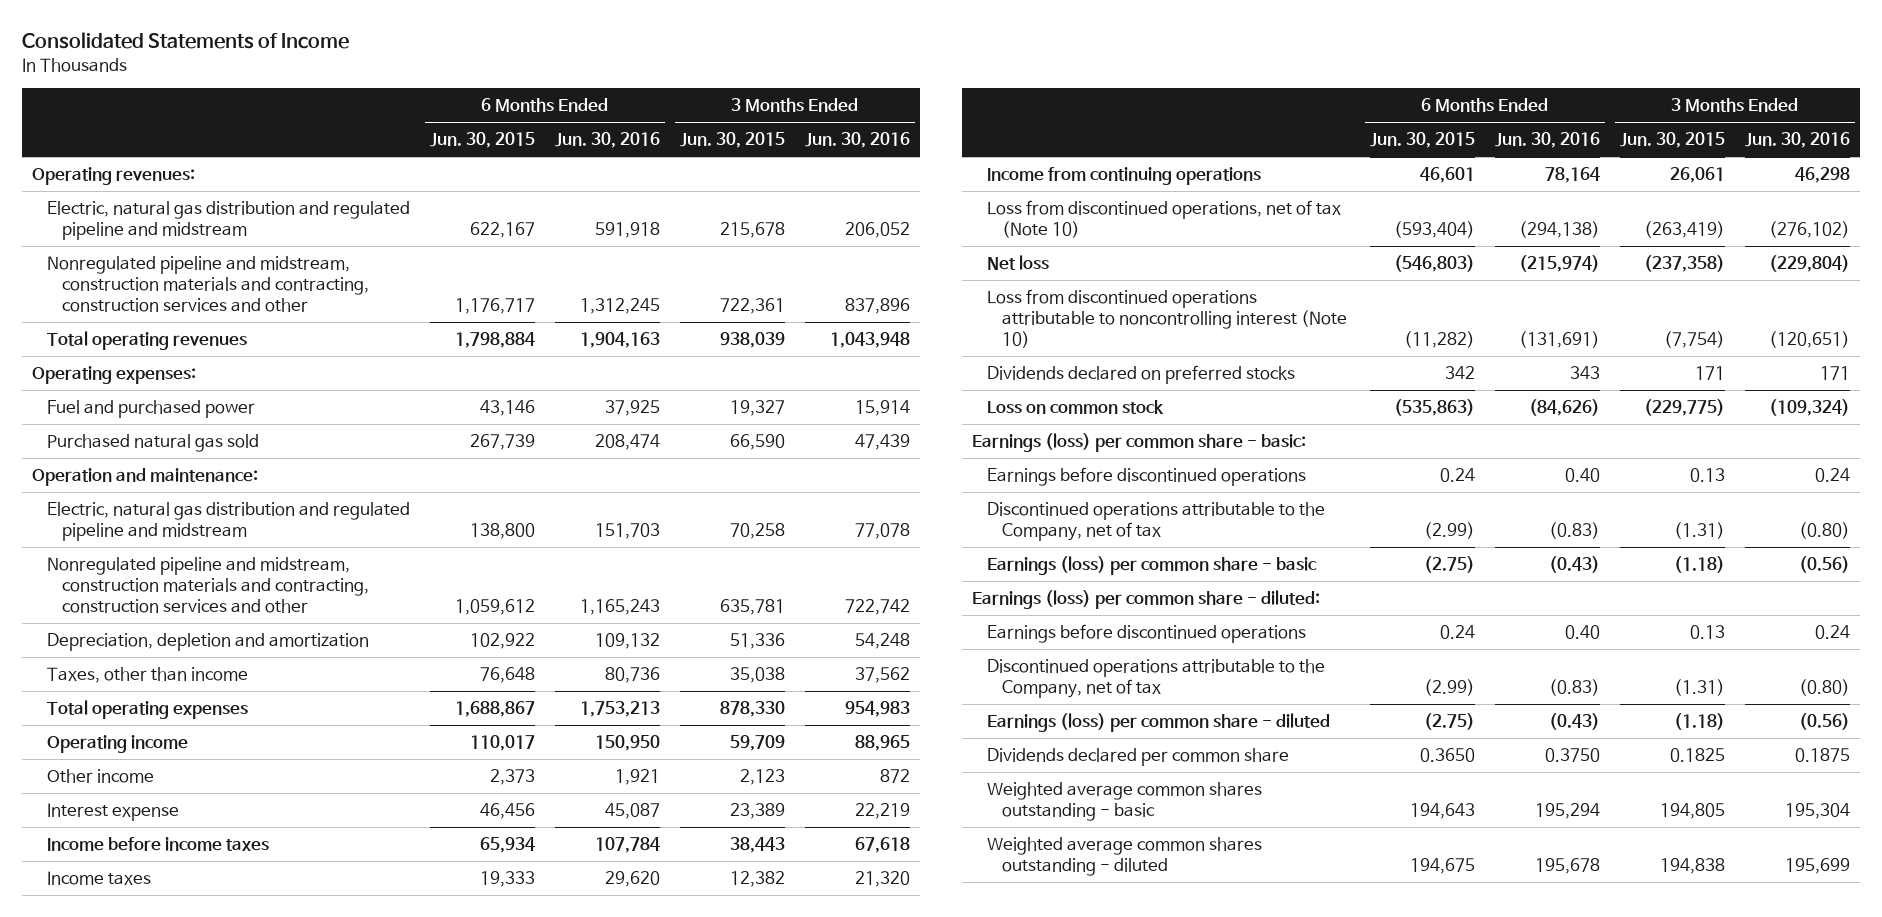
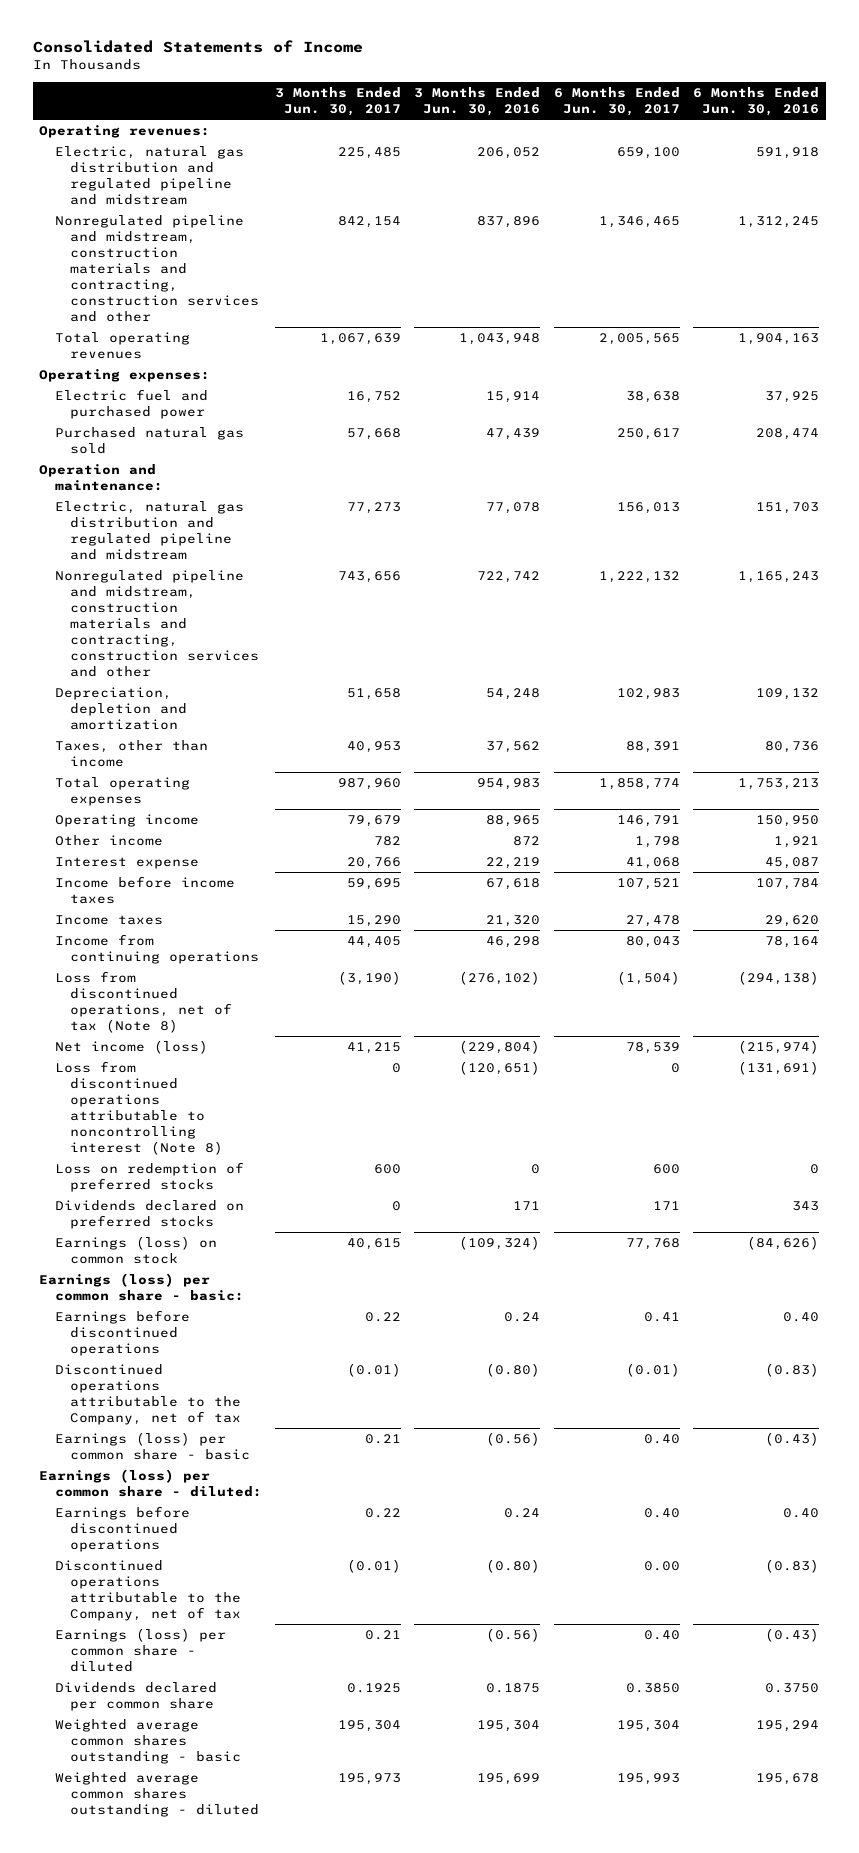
- | 6 Months Ended Jun. 30, 2015 | 6 Months Ended Jun. 30, 2016 | 3 Months Ended Jun. 30, 2015 | 3 Months Ended Jun. 30, 2016
+ | 3 Months Ended Jun. 30, 2017 | 3 Months Ended Jun. 30, 2016 | 6 Months Ended Jun. 30, 2017 | 6 Months Ended Jun. 30, 2016
- Fuel and purchased power | 43,146 | 37,925 | 19,327 | 15,914
+ Electric fuel and purchased power | 16,752 | 15,914 | 38,638 | 37,925
- Loss from discontinued operations, net of tax (Note 10) | (593,404) | (294,138) | (263,419) | (276,102)
- Net loss | (546,803) | (215,974) | (237,358) | (229,804)
- Loss from discontinued operations attributable to noncontrolling interest (Note 10) | (11,282) | (131,691) | (7,754) | (120,651)
+ Loss from discontinued operations, net of tax (Note 8) | (3,190) | (276,102) | (1,504) | (294,138)
+ Net income (loss) | 41,215 | (229,804) | 78,539 | (215,974)
+ Loss from discontinued operations attributable to noncontrolling interest (Note 8) | 0 | (120,651) | 0 | (131,691)
+ Loss on redemption of preferred stocks | 600 | 0 | 600 | 0
- Loss on common stock | (535,863) | (84,626) | (229,775) | (109,324)
+ Earnings (loss) on common stock | 40,615 | (109,324) | 77,768 | (84,626)

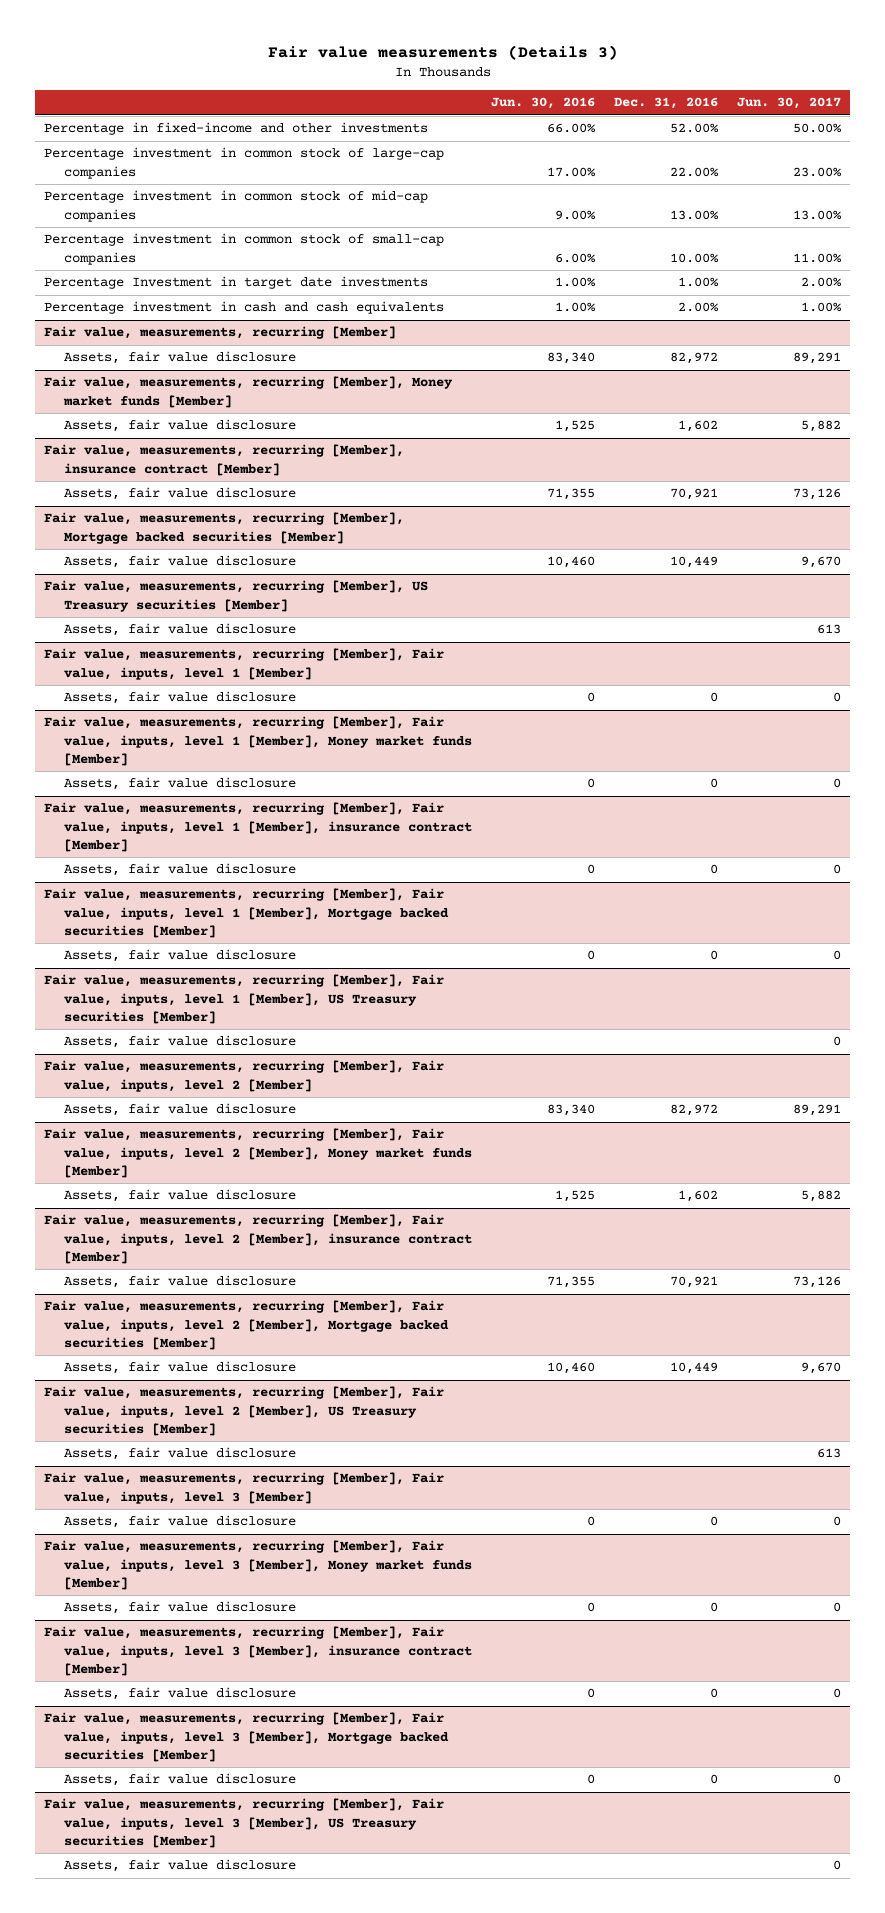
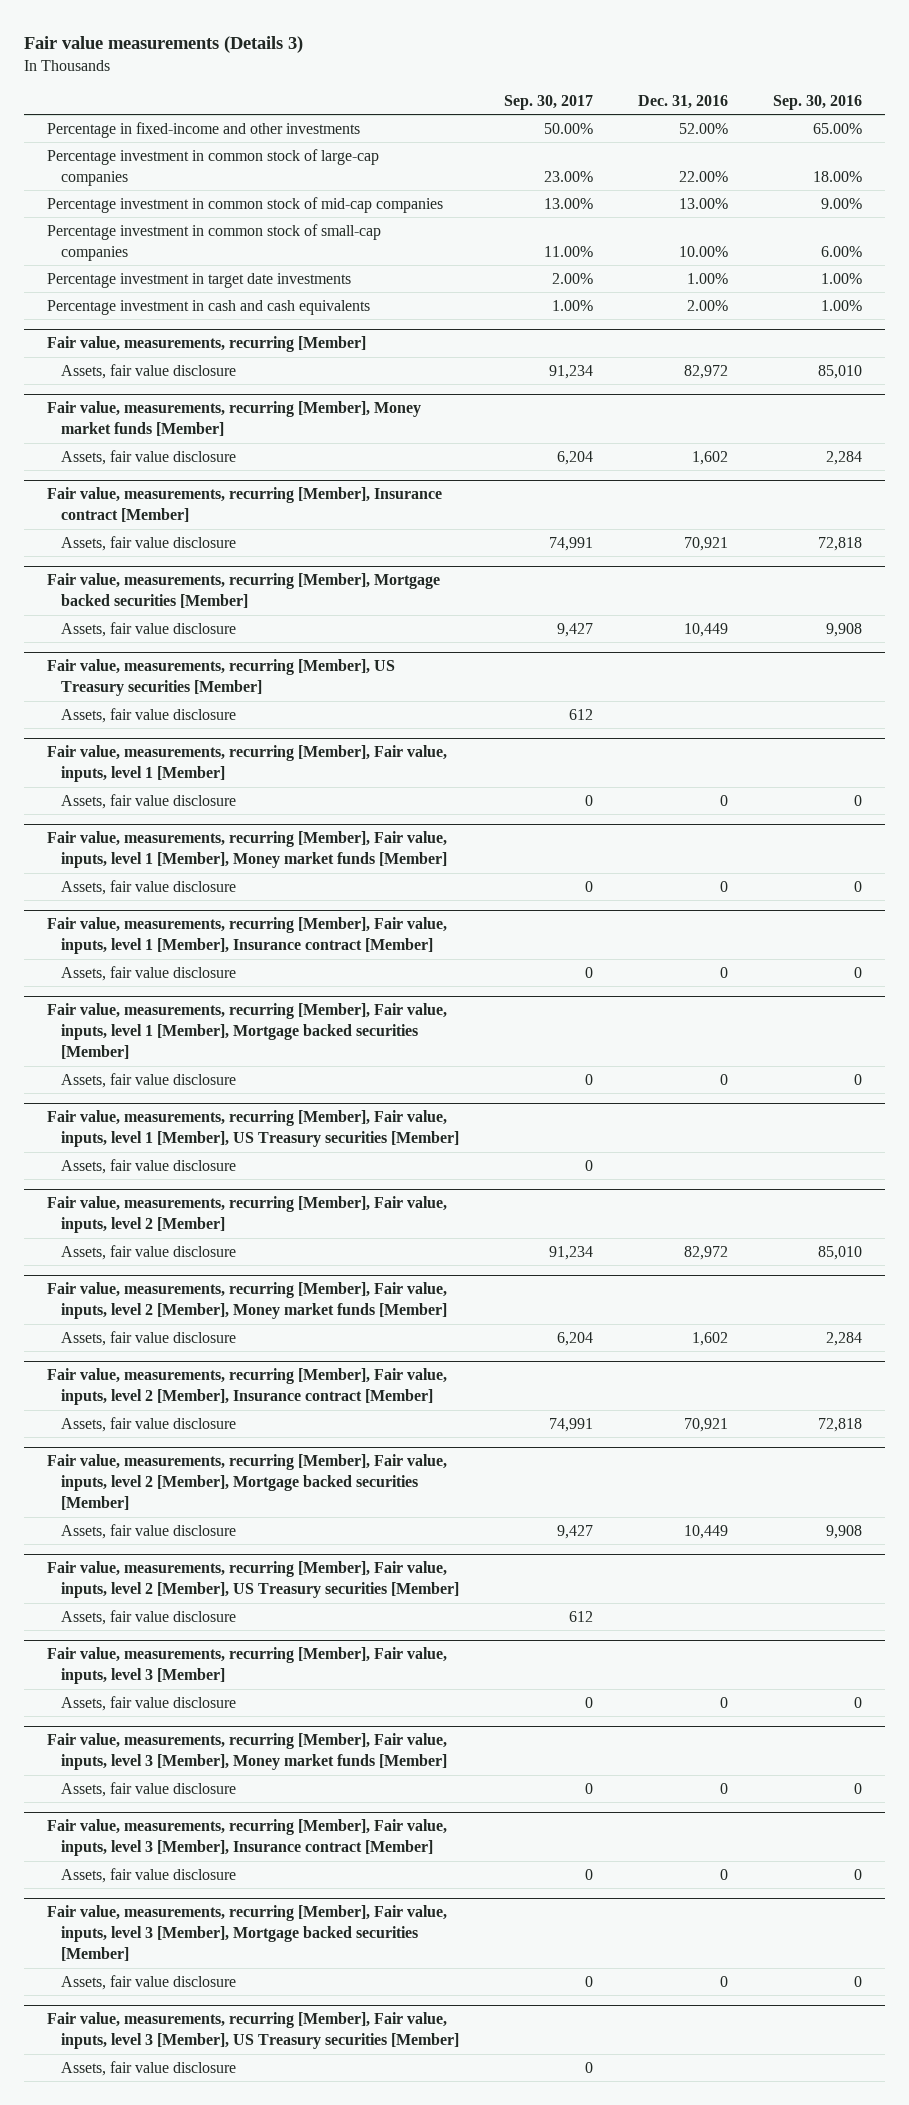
- | Jun. 30, 2016 | Dec. 31, 2016 | Jun. 30, 2017
+ | Sep. 30, 2017 | Dec. 31, 2016 | Sep. 30, 2016
- Percentage Investment in target date investments | 1.00% | 1.00% | 2.00%
+ Percentage investment in target date investments | 2.00% | 1.00% | 1.00%
- Fair value, measurements, recurring [Member], insurance contract [Member]
+ Fair value, measurements, recurring [Member], Insurance contract [Member]
- Fair value, measurements, recurring [Member], Fair value, inputs, level 1 [Member], insurance contract [Member]
+ Fair value, measurements, recurring [Member], Fair value, inputs, level 1 [Member], Insurance contract [Member]
- Fair value, measurements, recurring [Member], Fair value, inputs, level 2 [Member], insurance contract [Member]
+ Fair value, measurements, recurring [Member], Fair value, inputs, level 2 [Member], Insurance contract [Member]
- Fair value, measurements, recurring [Member], Fair value, inputs, level 3 [Member], insurance contract [Member]
+ Fair value, measurements, recurring [Member], Fair value, inputs, level 3 [Member], Insurance contract [Member]

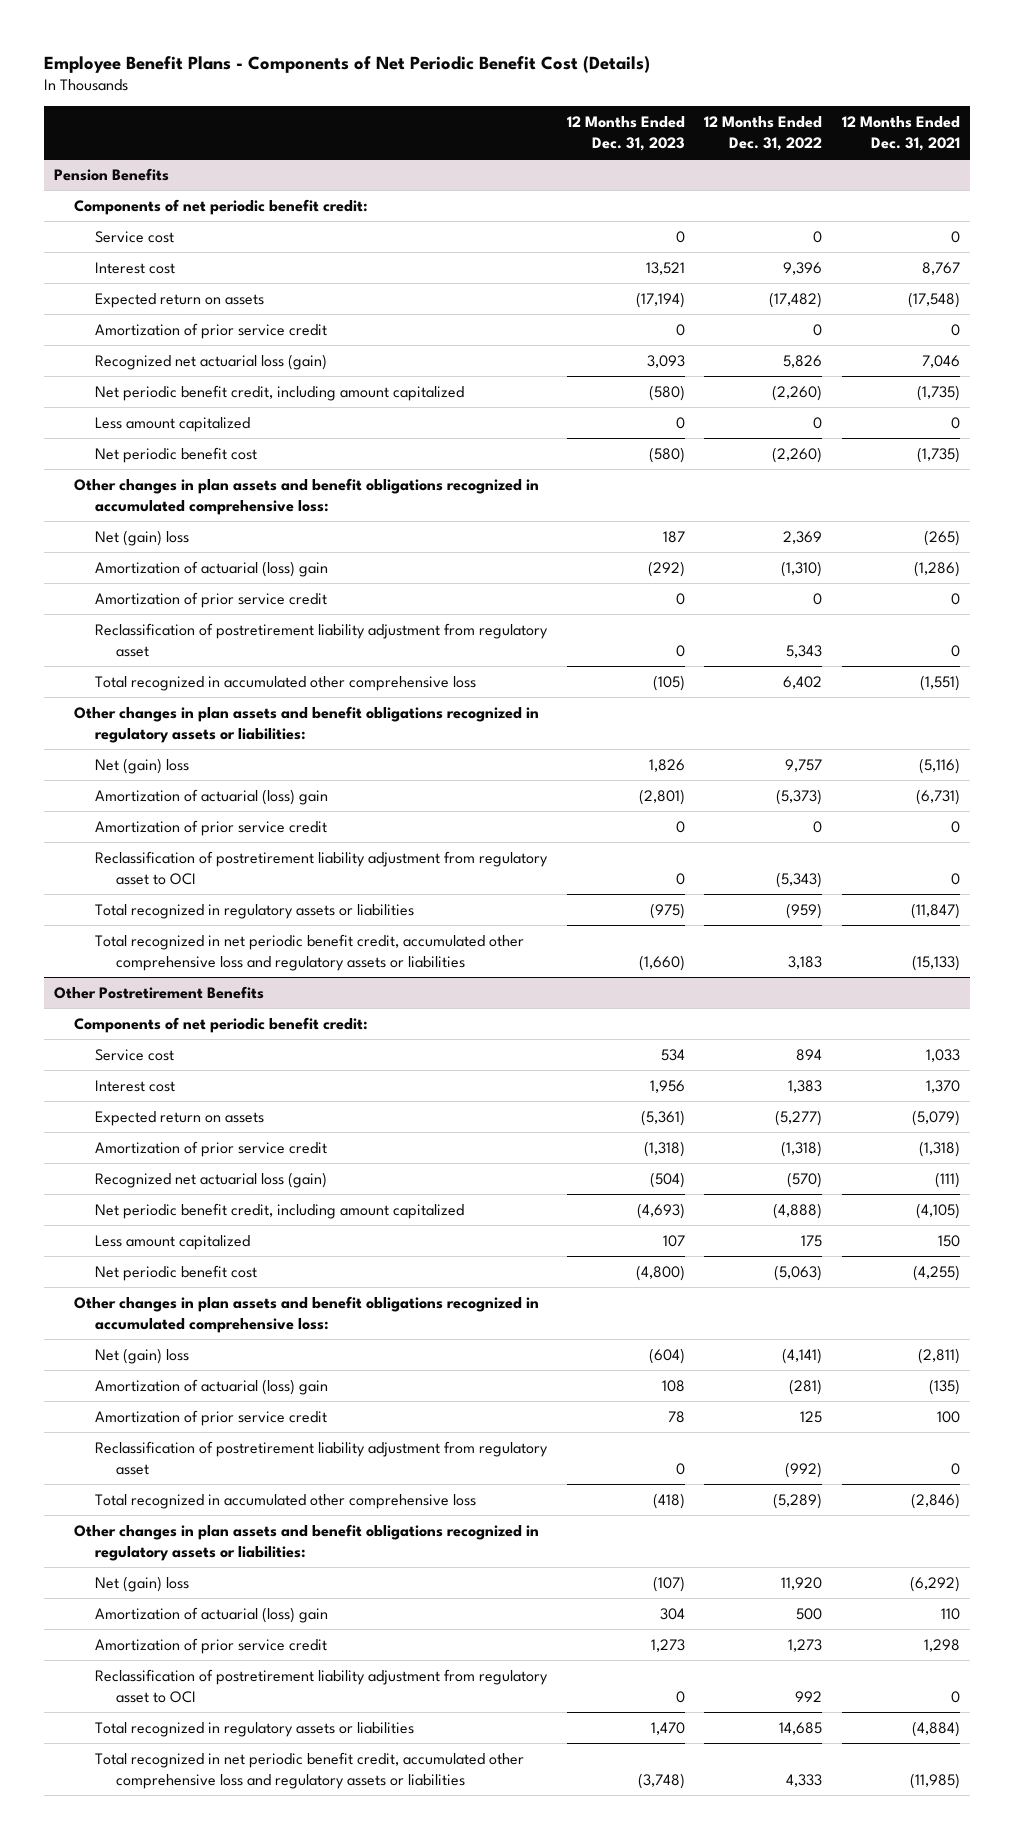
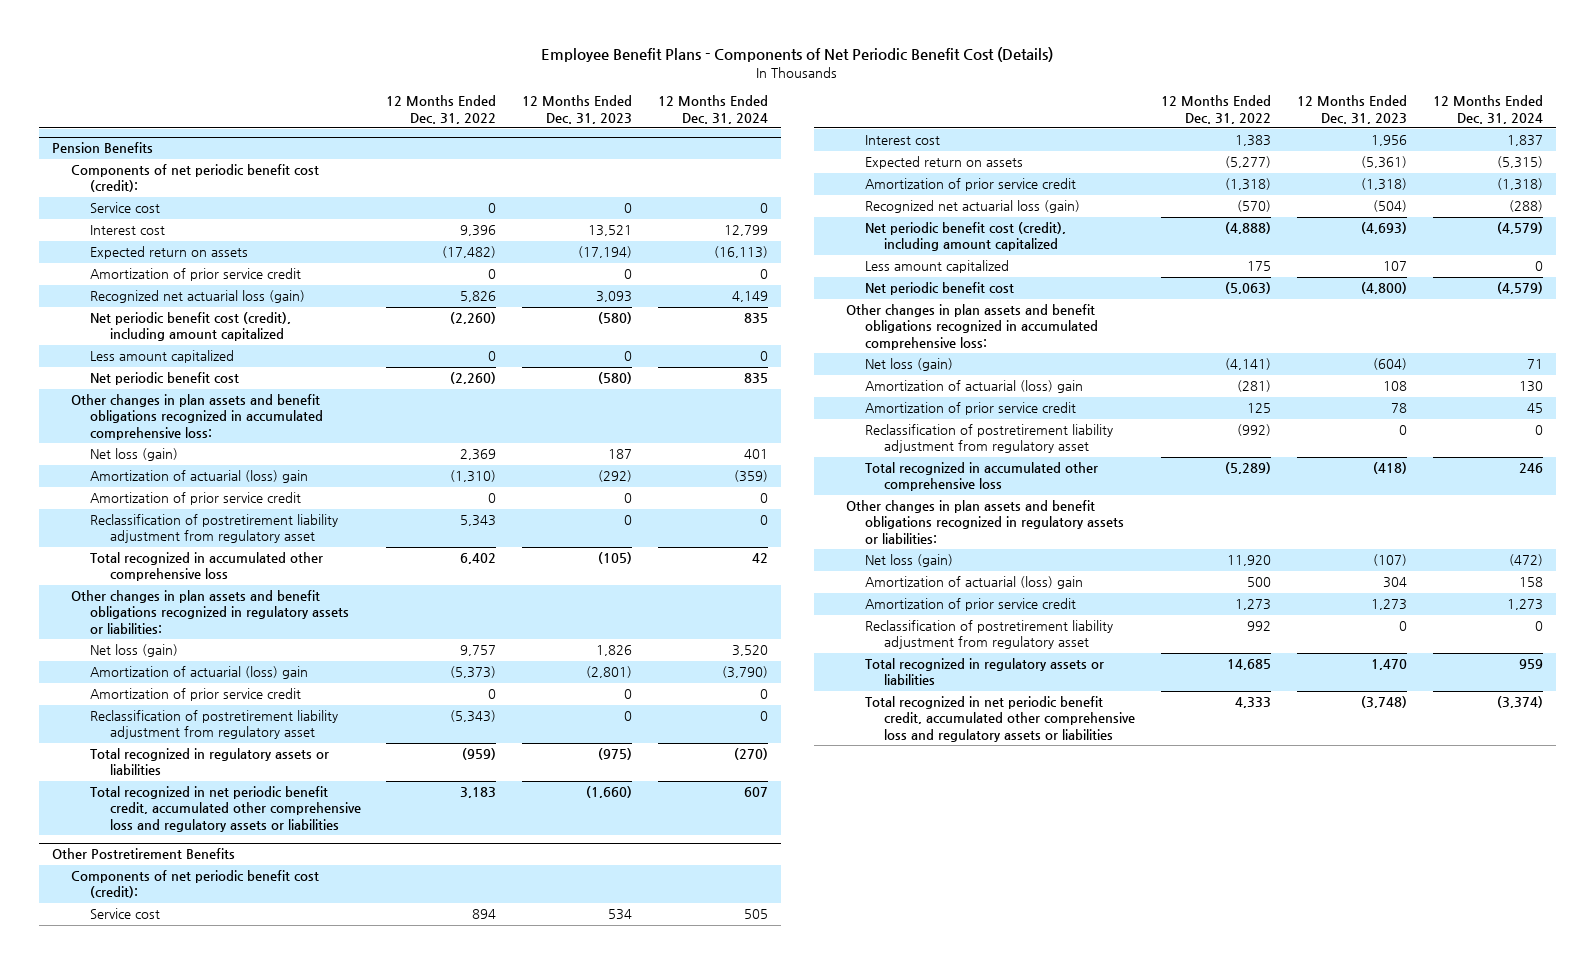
- | 12 Months Ended Dec. 31, 2023 | 12 Months Ended Dec. 31, 2022 | 12 Months Ended Dec. 31, 2021
+ | 12 Months Ended Dec. 31, 2022 | 12 Months Ended Dec. 31, 2023 | 12 Months Ended Dec. 31, 2024
@ Pension Benefits
- Components of net periodic benefit credit:
+ Components of net periodic benefit cost (credit):
- Net periodic benefit credit, including amount capitalized | (580) | (2,260) | (1,735)
+ Net periodic benefit cost (credit), including amount capitalized | (2,260) | (580) | 835
- Net (gain) loss | 187 | 2,369 | (265)
+ Net loss (gain) | 2,369 | 187 | 401
- Net (gain) loss | 1,826 | 9,757 | (5,116)
+ Net loss (gain) | 9,757 | 1,826 | 3,520
- Reclassification of postretirement liability adjustment from regulatory asset to OCI | 0 | (5,343) | 0
+ Reclassification of postretirement liability adjustment from regulatory asset | (5,343) | 0 | 0
@ Other Postretirement Benefits
- Components of net periodic benefit credit:
+ Components of net periodic benefit cost (credit):
- Net periodic benefit credit, including amount capitalized | (4,693) | (4,888) | (4,105)
+ Net periodic benefit cost (credit), including amount capitalized | (4,888) | (4,693) | (4,579)
- Net (gain) loss | (604) | (4,141) | (2,811)
+ Net loss (gain) | (4,141) | (604) | 71
- Net (gain) loss | (107) | 11,920 | (6,292)
+ Net loss (gain) | 11,920 | (107) | (472)
- Reclassification of postretirement liability adjustment from regulatory asset to OCI | 0 | 992 | 0
+ Reclassification of postretirement liability adjustment from regulatory asset | 992 | 0 | 0

